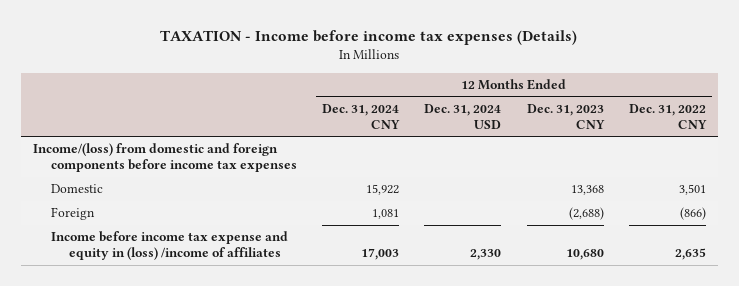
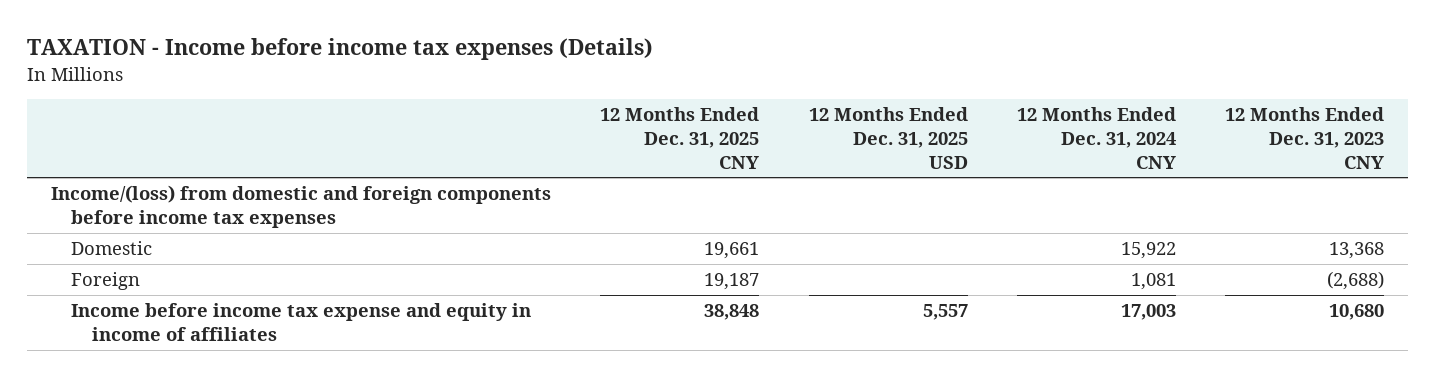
- | 12 Months Ended Dec. 31, 2024 CNY | 12 Months Ended Dec. 31, 2024 USD | 12 Months Ended Dec. 31, 2023 CNY | 12 Months Ended Dec. 31, 2022 CNY
+ | 12 Months Ended Dec. 31, 2025 CNY | 12 Months Ended Dec. 31, 2025 USD | 12 Months Ended Dec. 31, 2024 CNY | 12 Months Ended Dec. 31, 2023 CNY
- Income before income tax expense and equity in (loss) /income of affiliates | 17,003 | 2,330 | 10,680 | 2,635
+ Income before income tax expense and equity in income of affiliates | 38,848 | 5,557 | 17,003 | 10,680

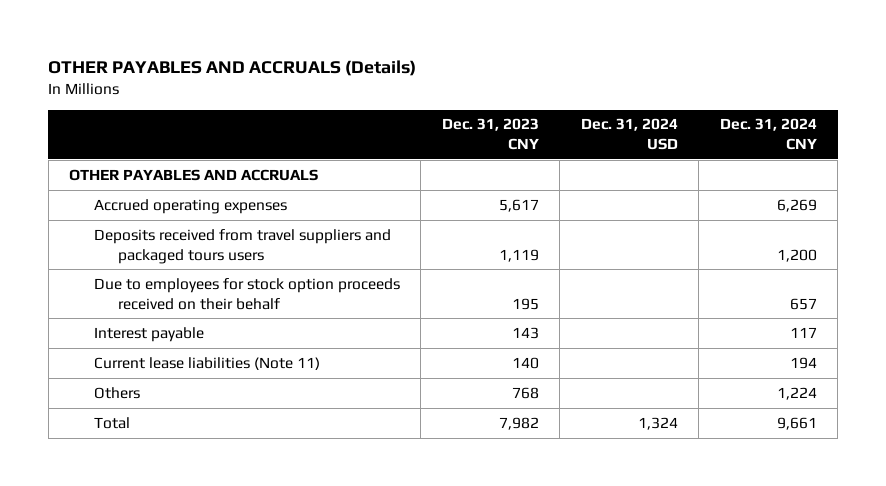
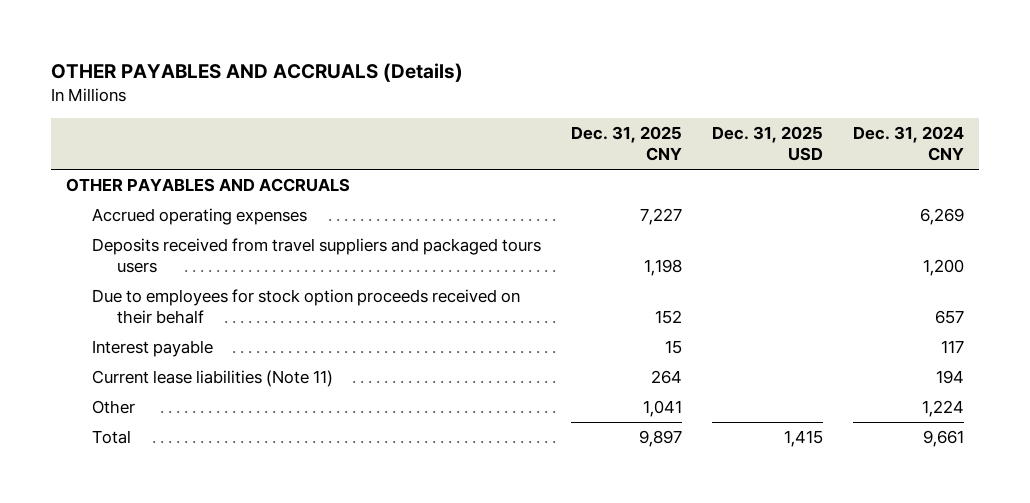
- | Dec. 31, 2023 CNY | Dec. 31, 2024 USD | Dec. 31, 2024 CNY
+ | Dec. 31, 2025 CNY | Dec. 31, 2025 USD | Dec. 31, 2024 CNY
- Others | 768 | | 1,224
+ Other | 1,041 | | 1,224

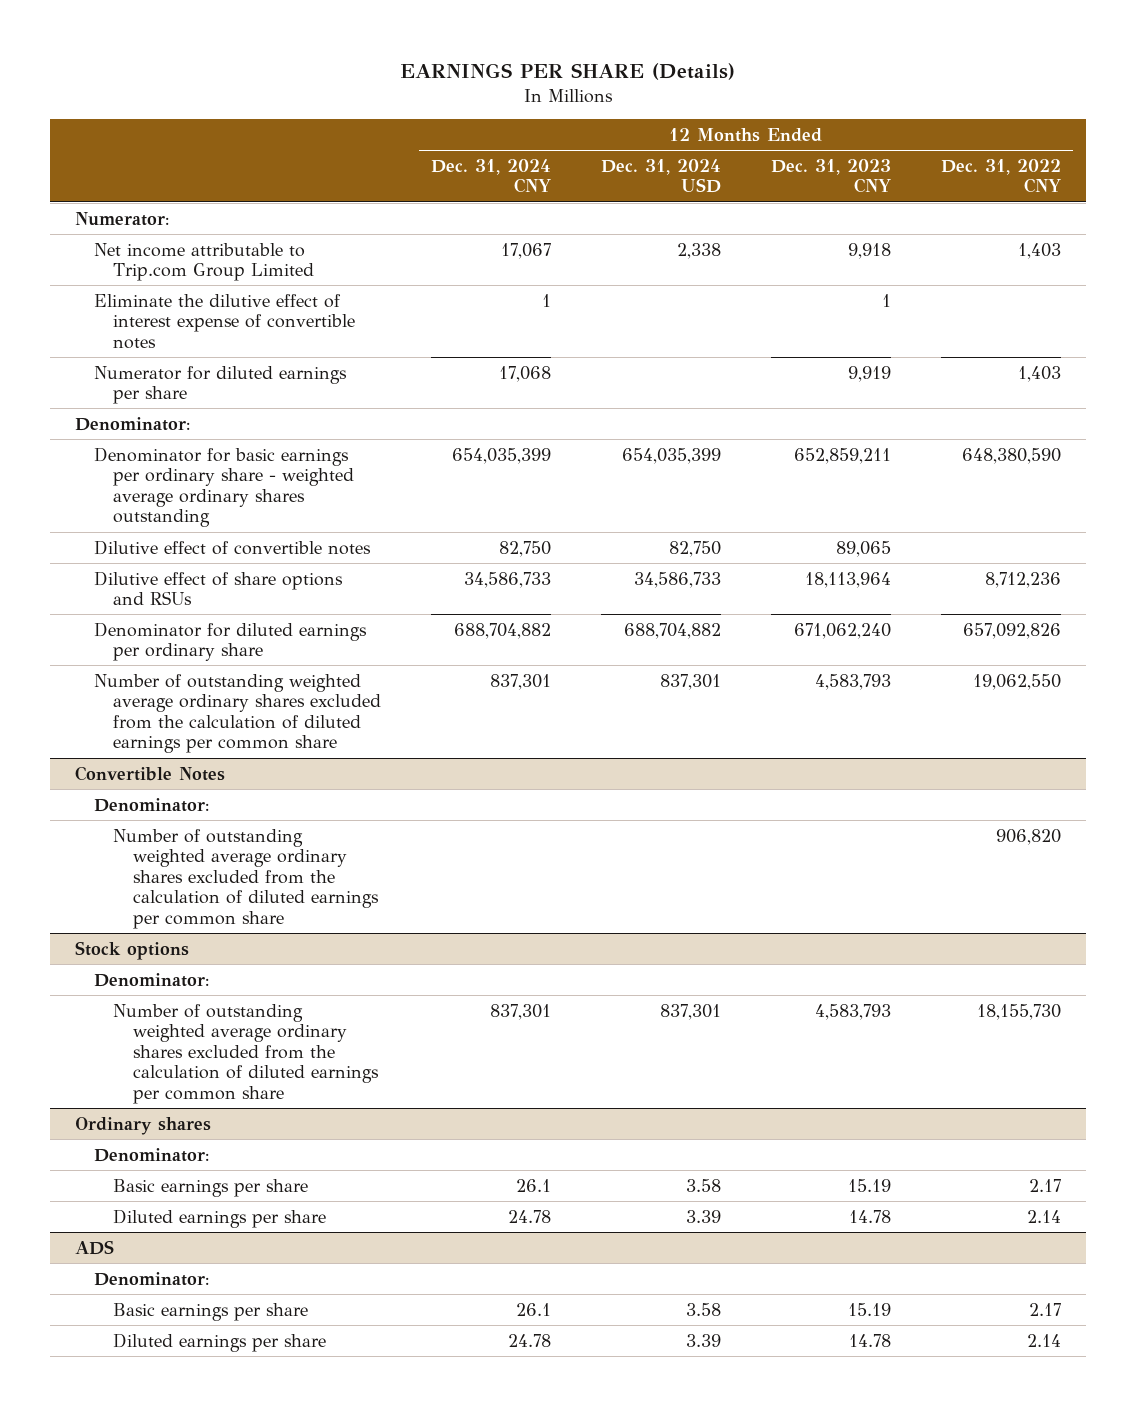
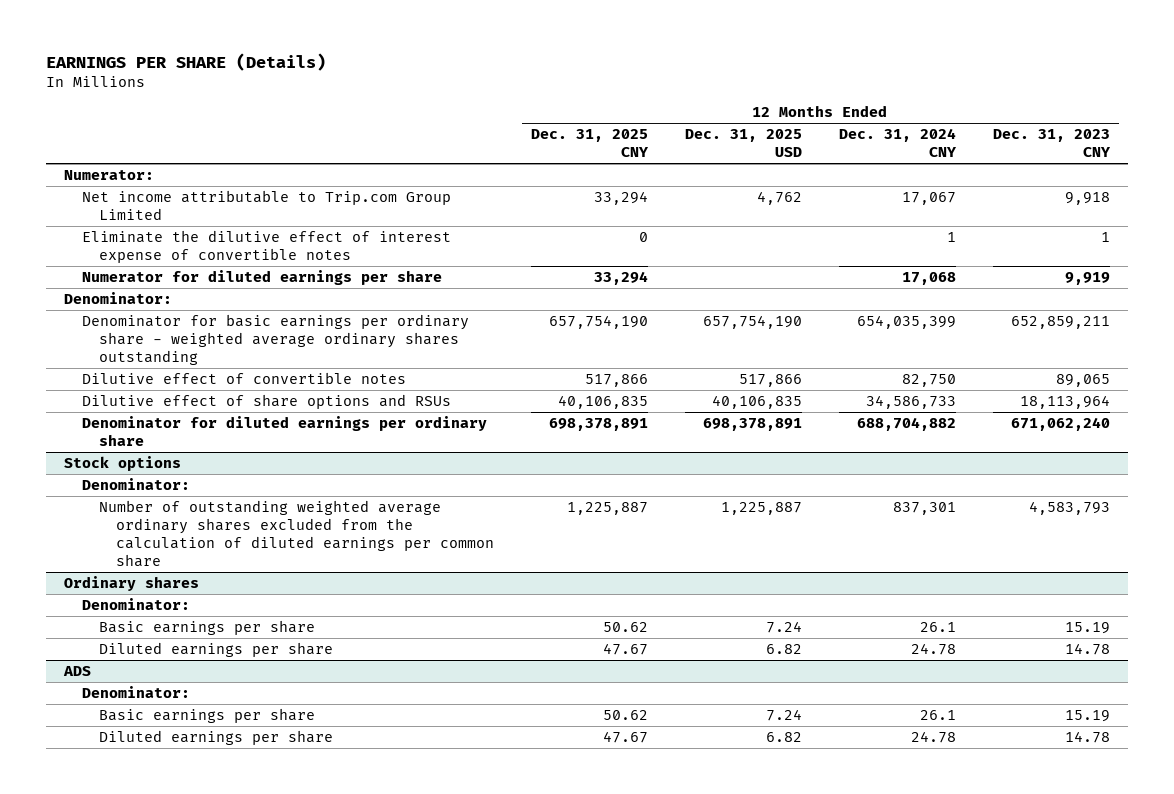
- | 12 Months Ended Dec. 31, 2024 CNY | 12 Months Ended Dec. 31, 2024 USD | 12 Months Ended Dec. 31, 2023 CNY | 12 Months Ended Dec. 31, 2022 CNY
+ | 12 Months Ended Dec. 31, 2025 CNY | 12 Months Ended Dec. 31, 2025 USD | 12 Months Ended Dec. 31, 2024 CNY | 12 Months Ended Dec. 31, 2023 CNY
- Number of outstanding weighted average ordinary shares excluded from the calculation of diluted earnings per common share | 837,301 | 837,301 | 4,583,793 | 19,062,550
- Convertible Notes
- Denominator:
- Number of outstanding weighted average ordinary shares excluded from the calculation of diluted earnings per common share | | | | 906,820

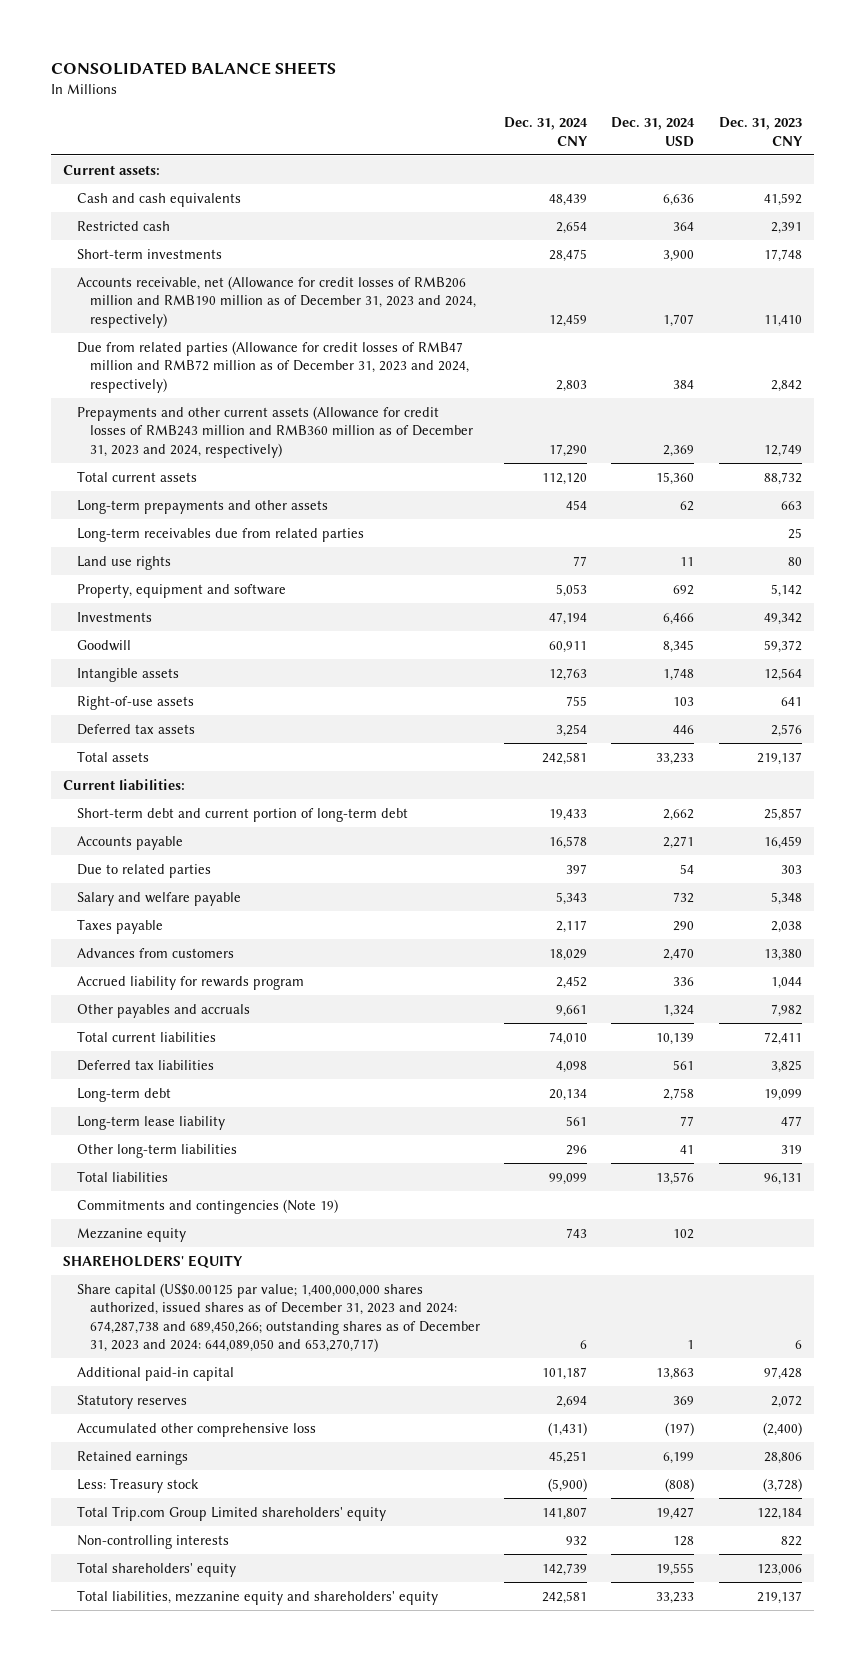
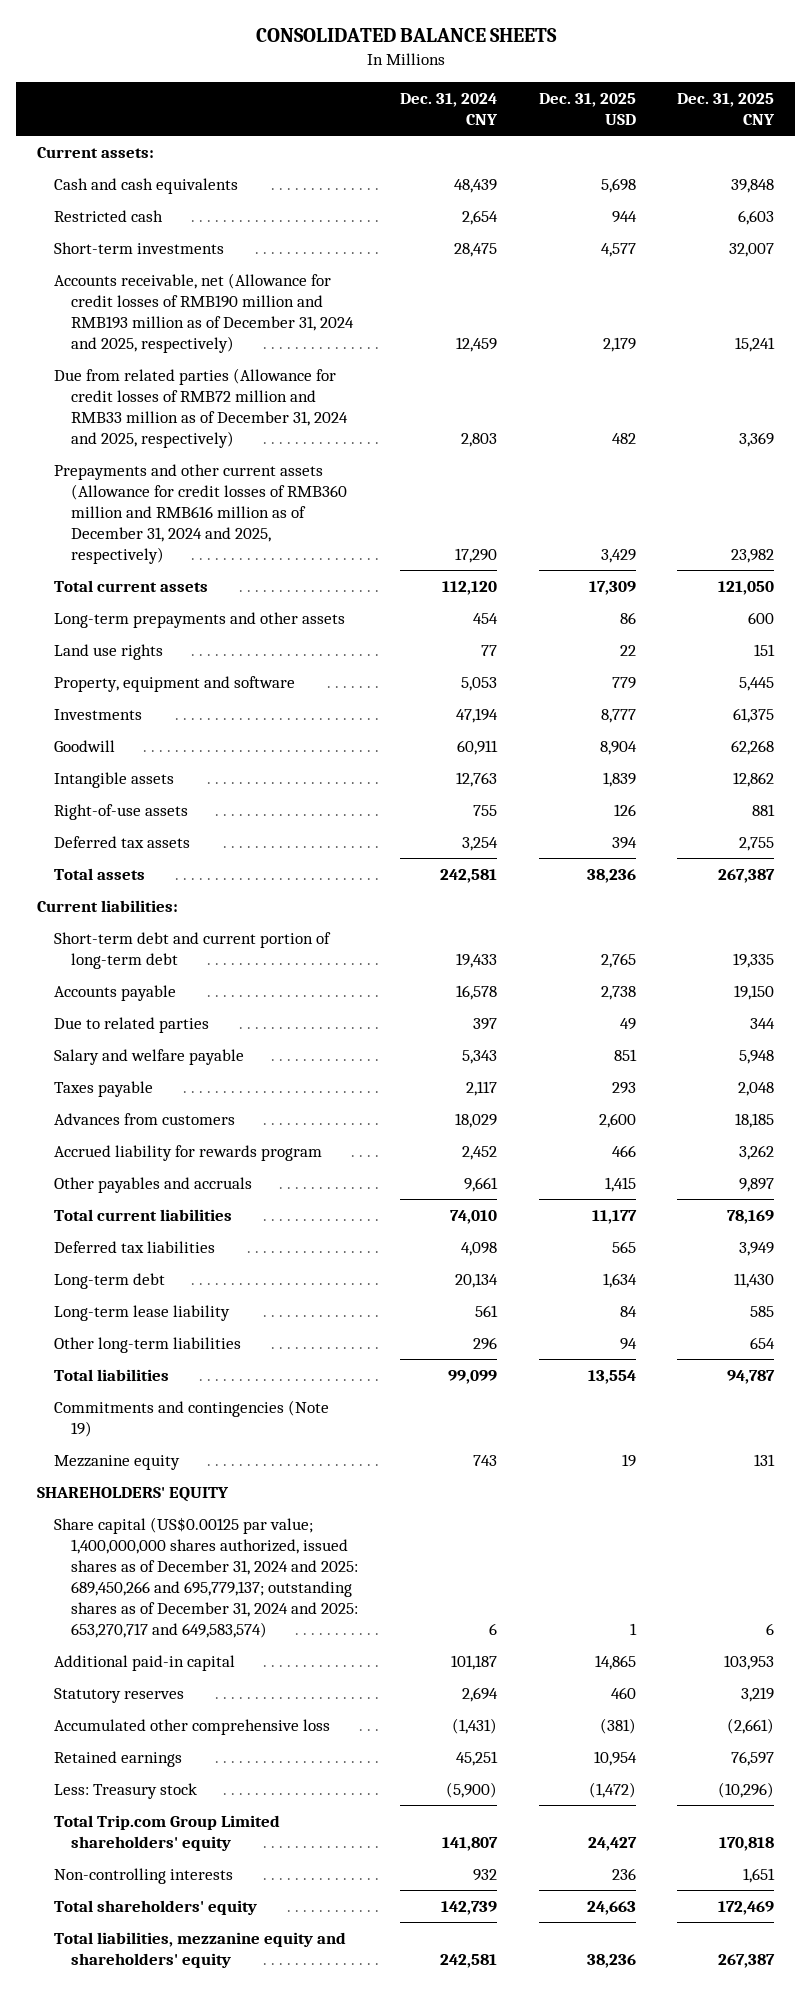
- | Dec. 31, 2024 CNY | Dec. 31, 2024 USD | Dec. 31, 2023 CNY
+ | Dec. 31, 2024 CNY | Dec. 31, 2025 USD | Dec. 31, 2025 CNY
- Accounts receivable, net (Allowance for credit losses of RMB206 million and RMB190 million as of December 31, 2023 and 2024, respectively) | 12,459 | 1,707 | 11,410
- Due from related parties (Allowance for credit losses of RMB47 million and RMB72 million as of December 31, 2023 and 2024, respectively) | 2,803 | 384 | 2,842
- Prepayments and other current assets (Allowance for credit losses of RMB243 million and RMB360 million as of December 31, 2023 and 2024, respectively) | 17,290 | 2,369 | 12,749
+ Accounts receivable, net (Allowance for credit losses of RMB190 million and RMB193 million as of December 31, 2024 and 2025, respectively) | 12,459 | 2,179 | 15,241
+ Due from related parties (Allowance for credit losses of RMB72 million and RMB33 million as of December 31, 2024 and 2025, respectively) | 2,803 | 482 | 3,369
+ Prepayments and other current assets (Allowance for credit losses of RMB360 million and RMB616 million as of December 31, 2024 and 2025, respectively) | 17,290 | 3,429 | 23,982
- Long-term receivables due from related parties | | | 25
- Share capital (US$0.00125 par value; 1,400,000,000 shares authorized, issued shares as of December 31, 2023 and 2024: 674,287,738 and 689,450,266; outstanding shares as of December 31, 2023 and 2024: 644,089,050 and 653,270,717) | 6 | 1 | 6
+ Share capital (US$0.00125 par value; 1,400,000,000 shares authorized, issued shares as of December 31, 2024 and 2025: 689,450,266 and 695,779,137; outstanding shares as of December 31, 2024 and 2025: 653,270,717 and 649,583,574) | 6 | 1 | 6

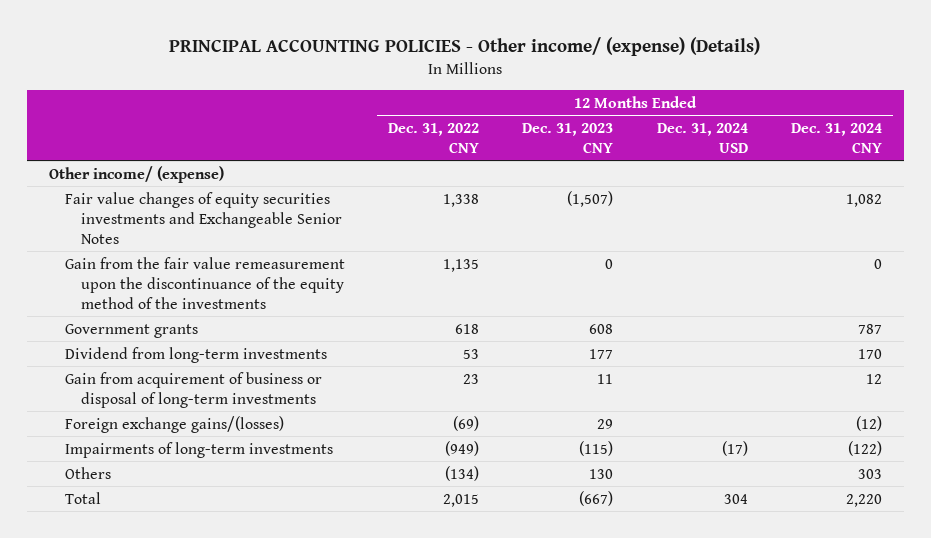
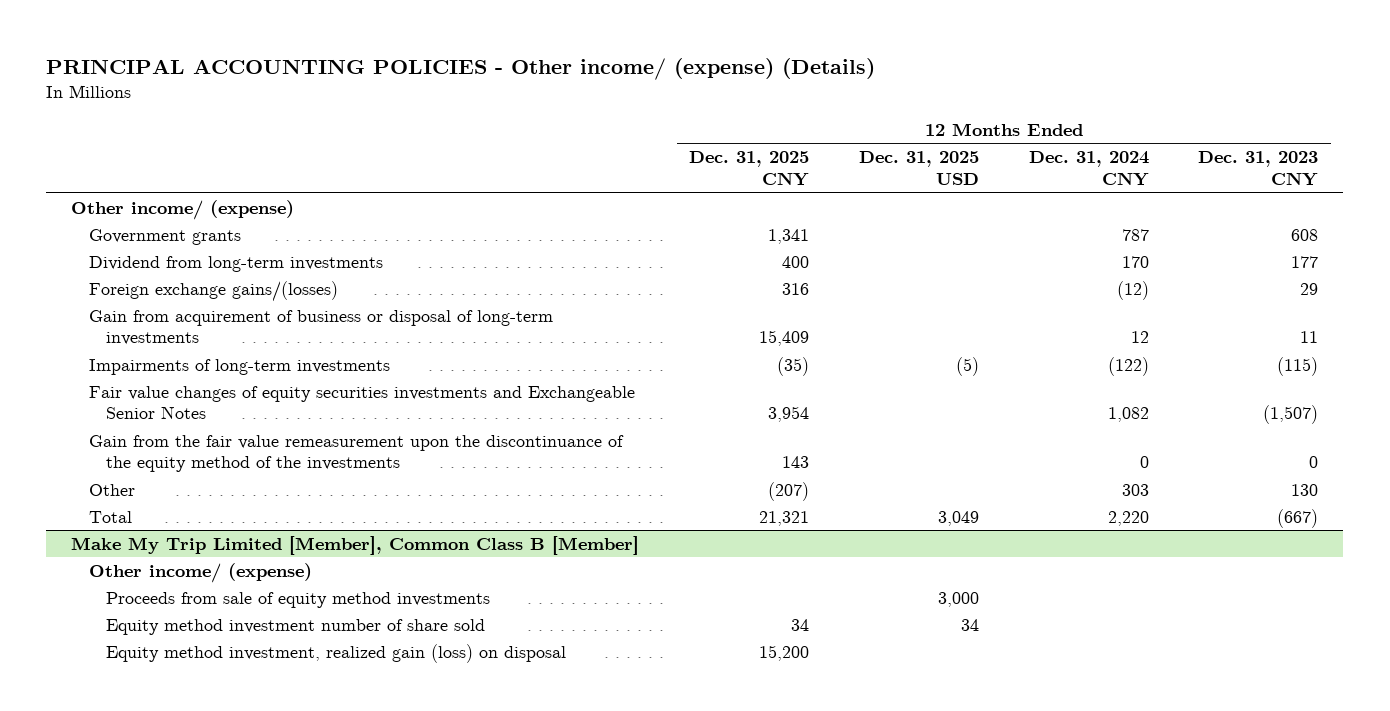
- | 12 Months Ended Dec. 31, 2022 CNY | 12 Months Ended Dec. 31, 2023 CNY | 12 Months Ended Dec. 31, 2024 USD | 12 Months Ended Dec. 31, 2024 CNY
+ | 12 Months Ended Dec. 31, 2025 CNY | 12 Months Ended Dec. 31, 2025 USD | 12 Months Ended Dec. 31, 2024 CNY | 12 Months Ended Dec. 31, 2023 CNY
moved down: Gain from acquirement of business or disposal of long-term investments | 15,409 | | 12 | 11
- Others | (134) | 130 | | 303
moved down: Fair value changes of equity securities investments and Exchangeable Senior Notes | 3,954 | | 1,082 | (1,507)
moved down: Gain from the fair value remeasurement upon the discontinuance of the equity method of the investments | 143 | | 0 | 0
+ Other | (207) | | 303 | 130
+ Make My Trip Limited [Member], Common Class B [Member]
+ Other income/ (expense)
+ Proceeds from sale of equity method investments | | 3,000 | |
+ Equity method investment number of share sold | 34 | 34 | |
+ Equity method investment, realized gain (loss) on disposal | 15,200 | | |

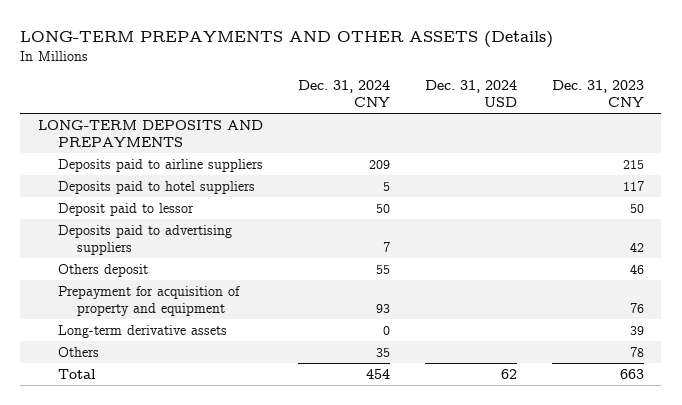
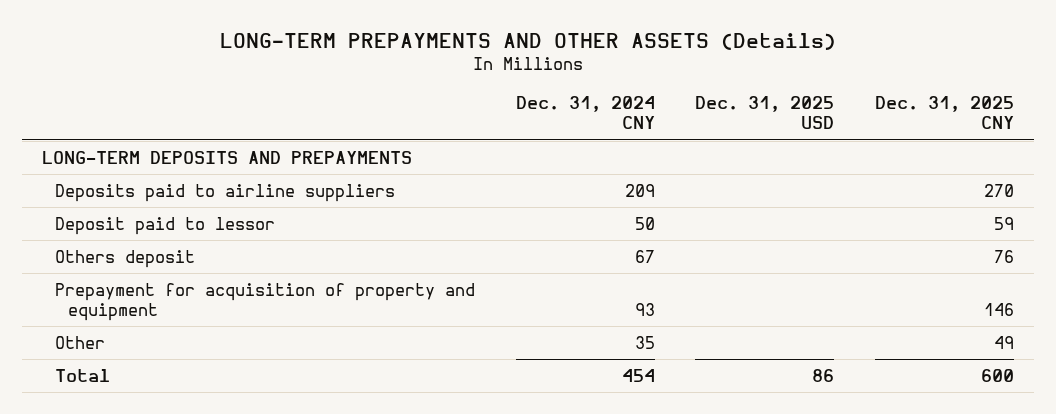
- | Dec. 31, 2024 CNY | Dec. 31, 2024 USD | Dec. 31, 2023 CNY
+ | Dec. 31, 2024 CNY | Dec. 31, 2025 USD | Dec. 31, 2025 CNY
- Deposits paid to hotel suppliers | 5 | | 117
- Deposits paid to advertising suppliers | 7 | | 42
- Others deposit | 55 | | 46
+ Others deposit | 67 | | 76
- Long-term derivative assets | 0 | | 39
- Others | 35 | | 78
+ Other | 35 | | 49

